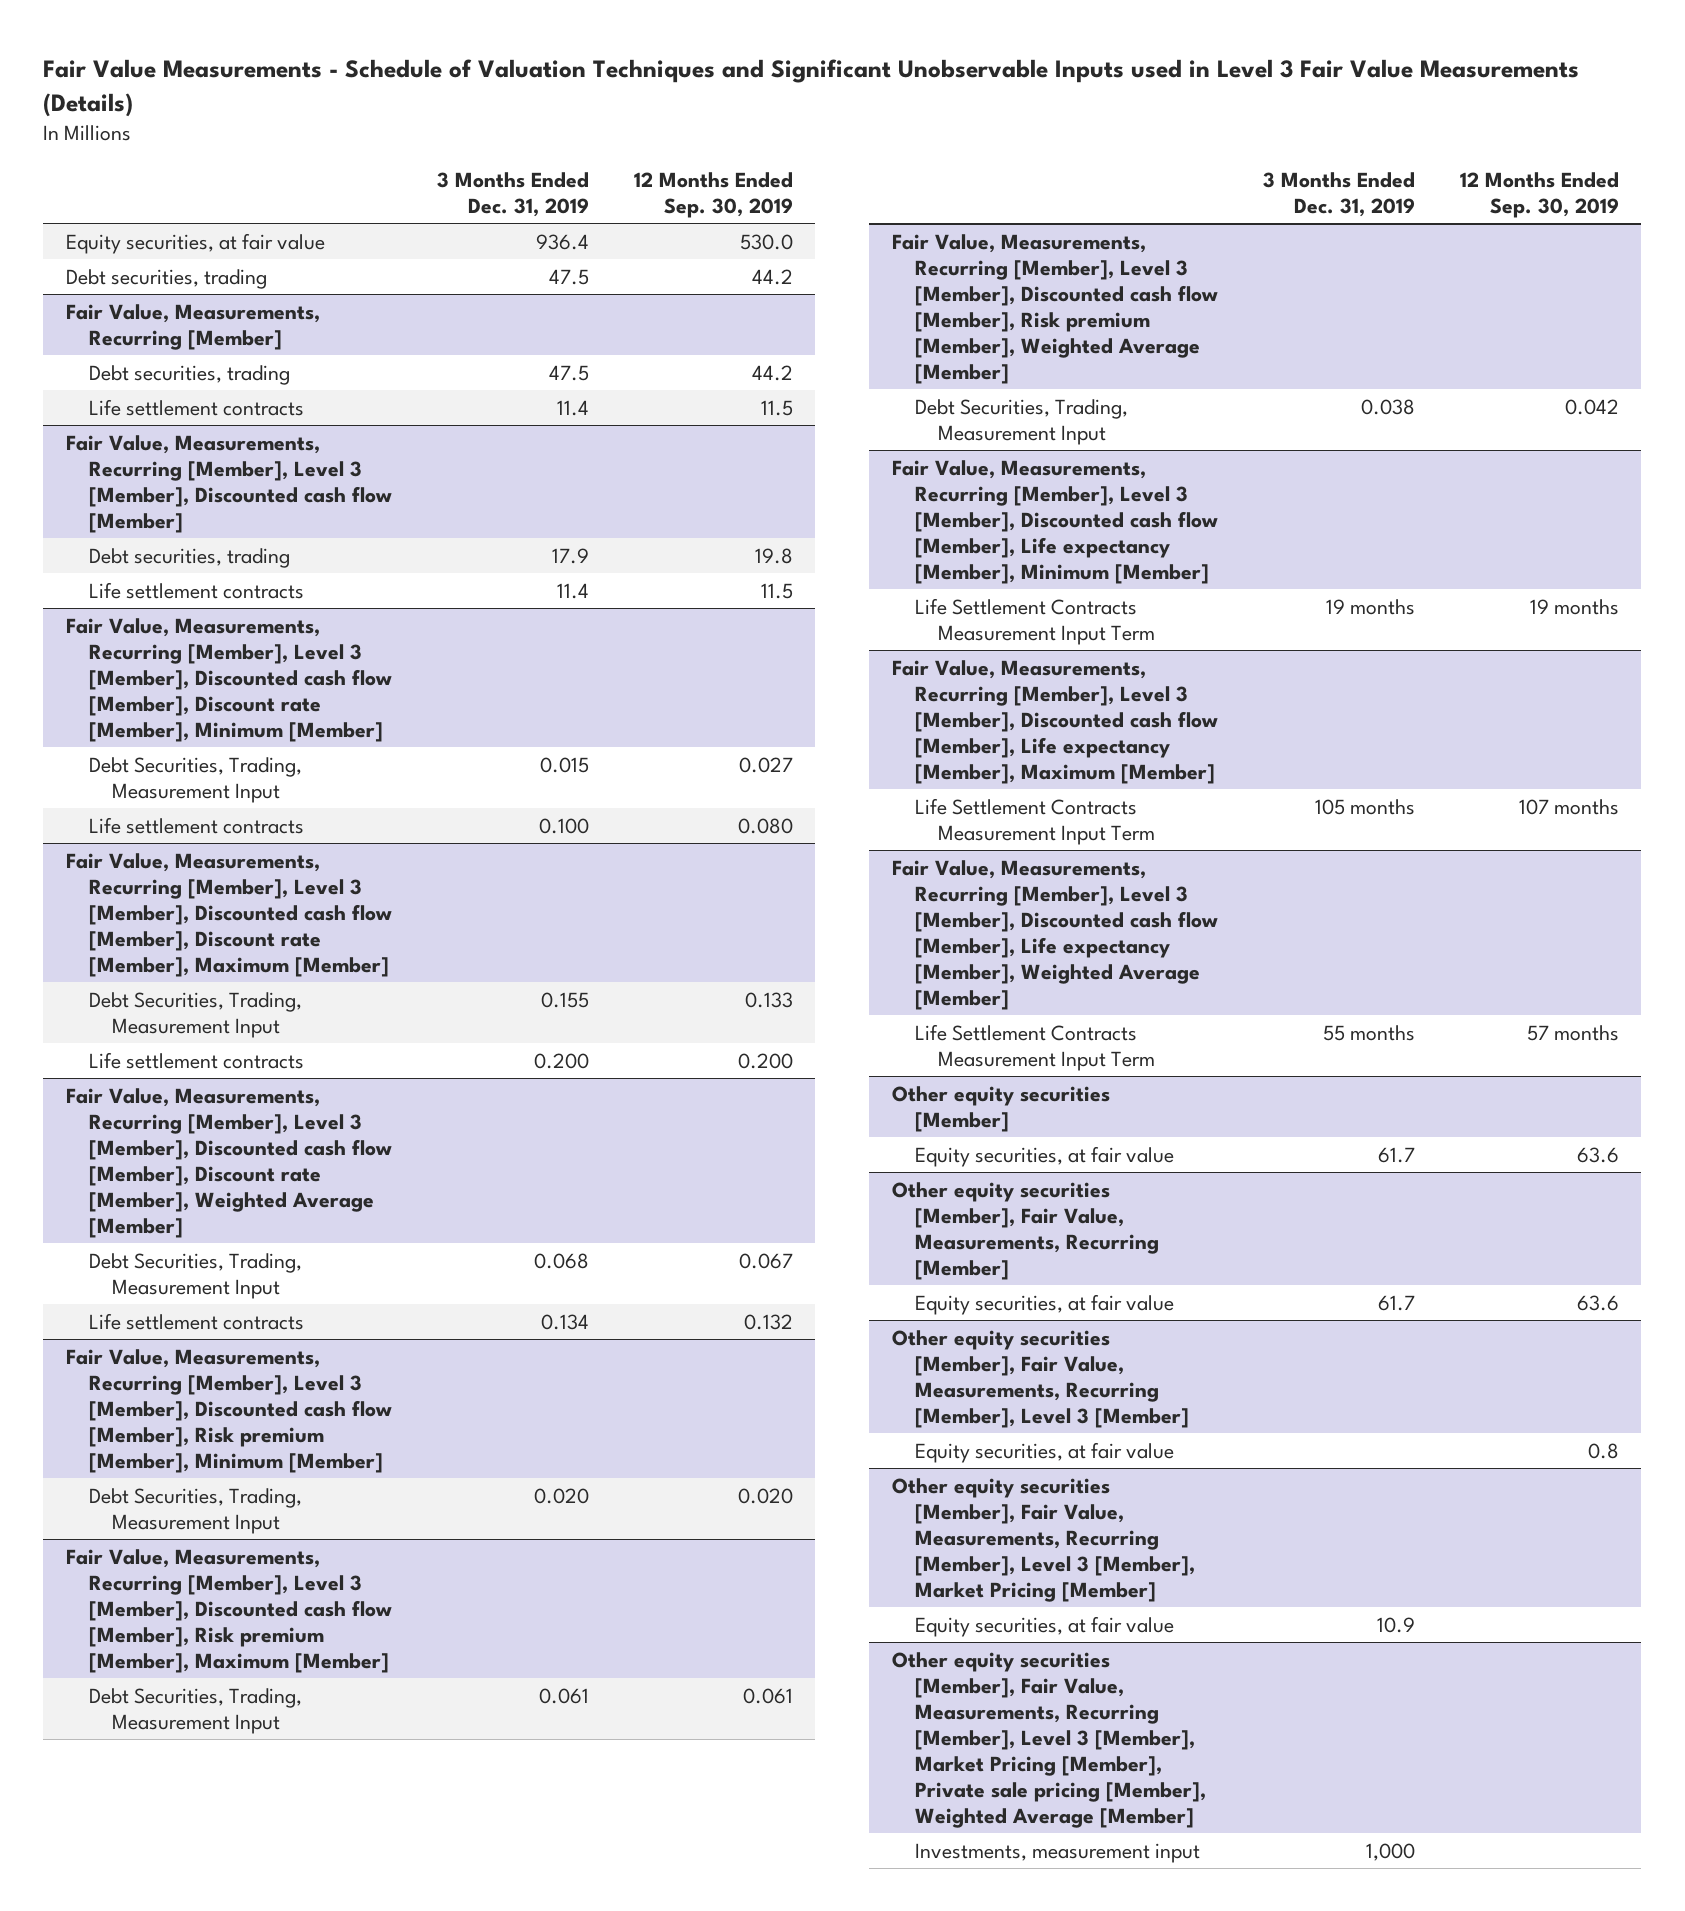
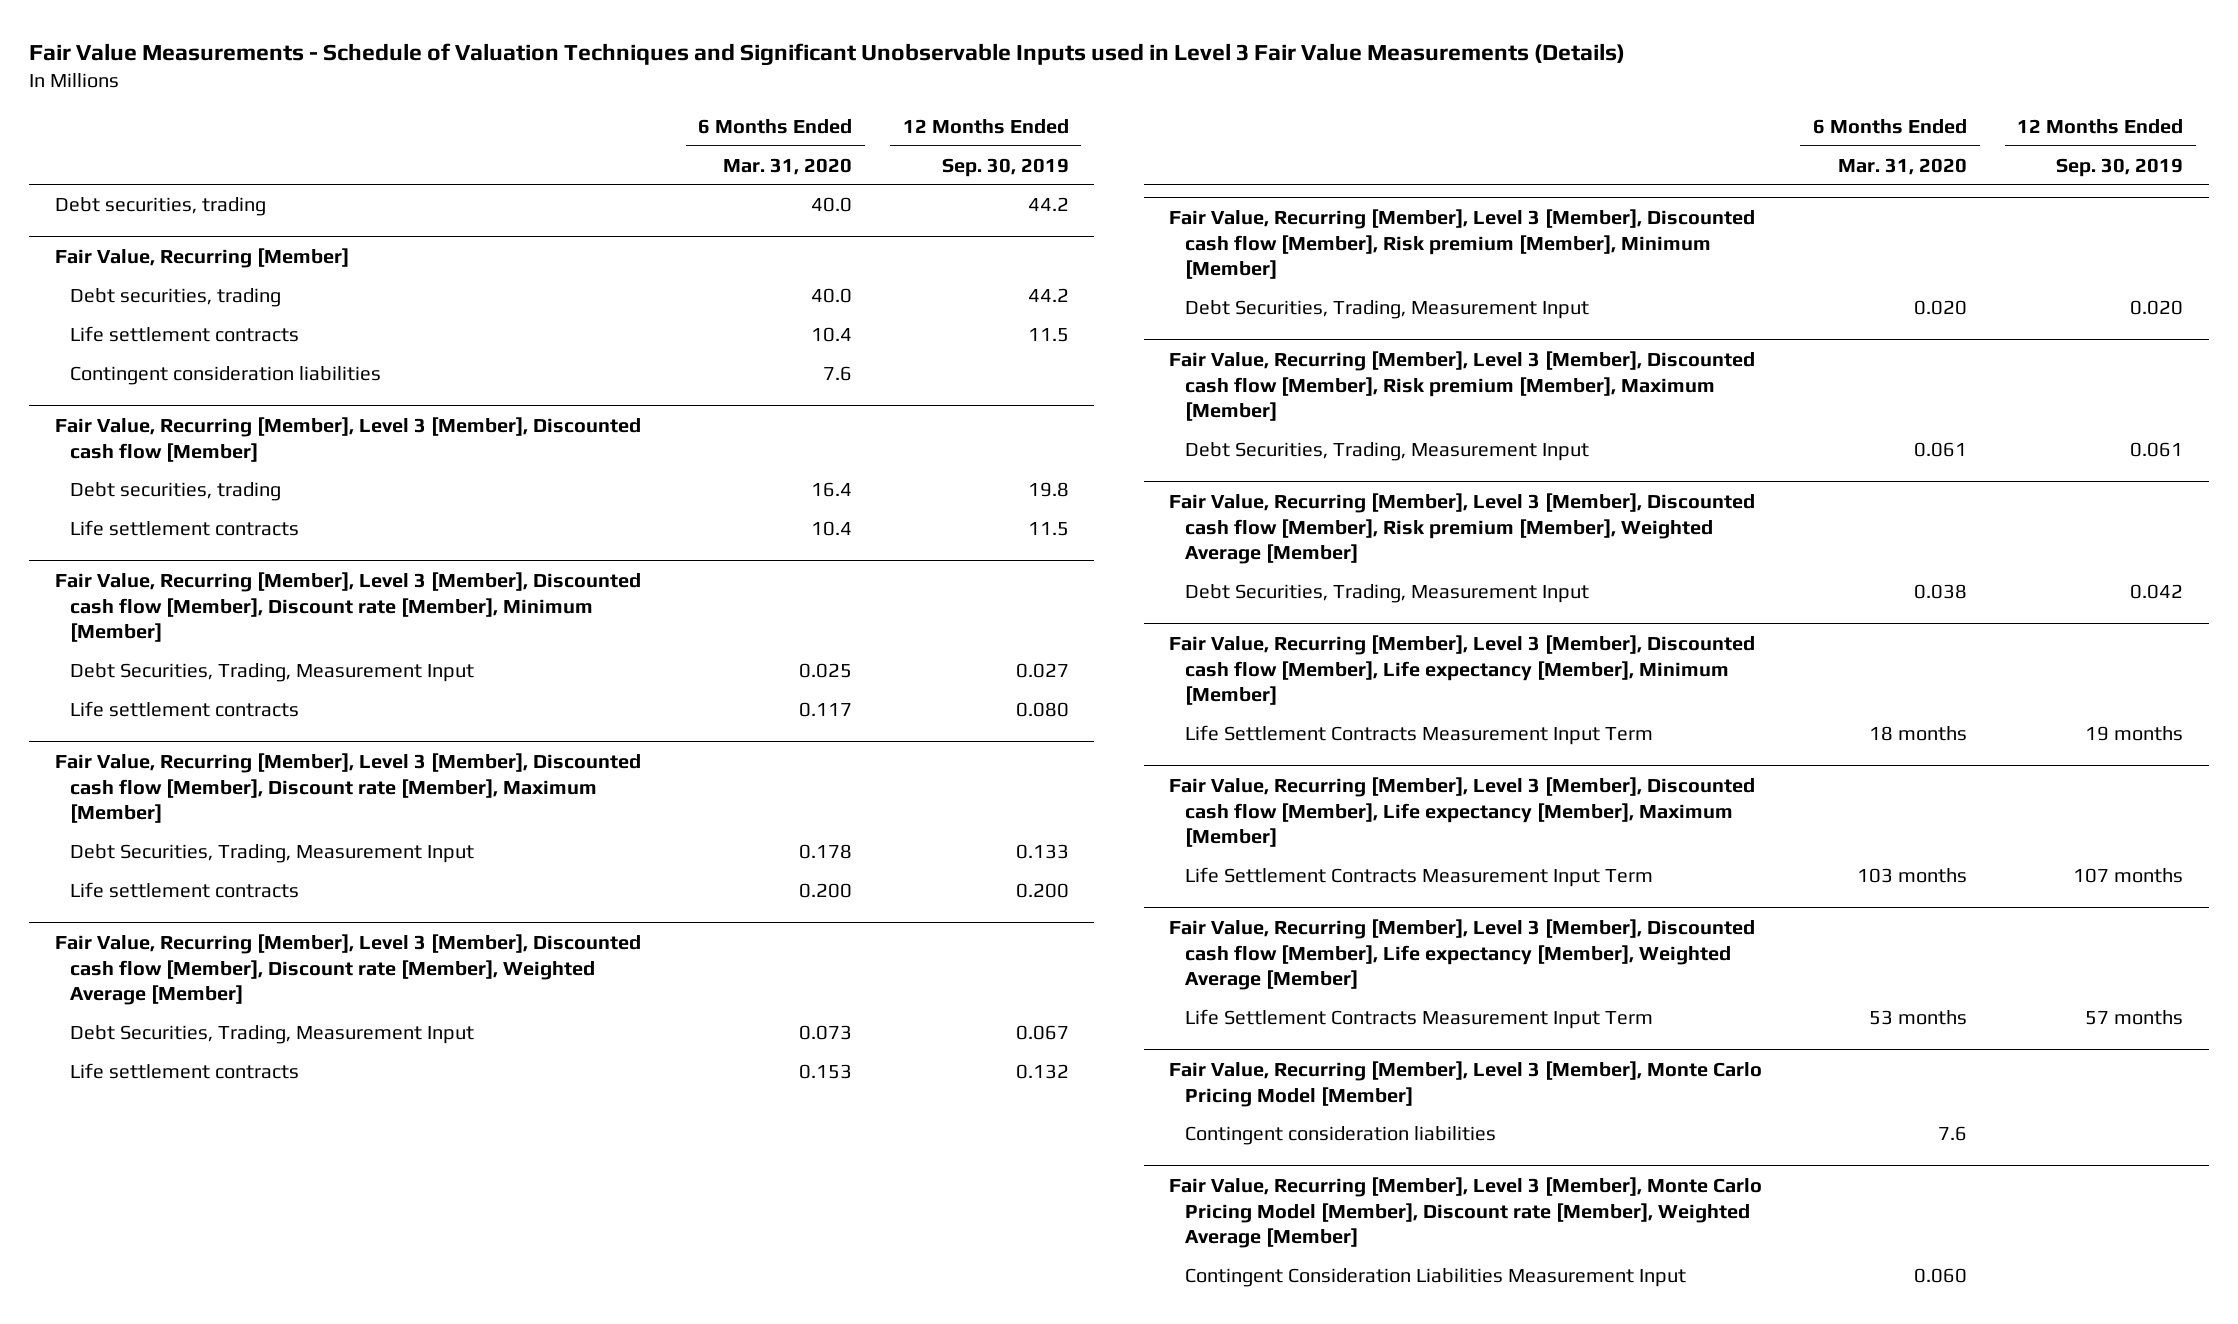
- | 3 Months Ended Dec. 31, 2019 | 12 Months Ended Sep. 30, 2019
+ | 6 Months Ended Mar. 31, 2020 | 12 Months Ended Sep. 30, 2019
- Equity securities, at fair value | 936.4 | 530.0
- Fair Value, Measurements, Recurring [Member]
+ Fair Value, Recurring [Member]
- Fair Value, Measurements, Recurring [Member], Level 3 [Member], Discounted cash flow [Member]
+ Contingent consideration liabilities | 7.6 |
+ Fair Value, Recurring [Member], Level 3 [Member], Discounted cash flow [Member]
- Fair Value, Measurements, Recurring [Member], Level 3 [Member], Discounted cash flow [Member], Discount rate [Member], Minimum [Member]
+ Fair Value, Recurring [Member], Level 3 [Member], Discounted cash flow [Member], Discount rate [Member], Minimum [Member]
- Fair Value, Measurements, Recurring [Member], Level 3 [Member], Discounted cash flow [Member], Discount rate [Member], Maximum [Member]
+ Fair Value, Recurring [Member], Level 3 [Member], Discounted cash flow [Member], Discount rate [Member], Maximum [Member]
- Fair Value, Measurements, Recurring [Member], Level 3 [Member], Discounted cash flow [Member], Discount rate [Member], Weighted Average [Member]
+ Fair Value, Recurring [Member], Level 3 [Member], Discounted cash flow [Member], Discount rate [Member], Weighted Average [Member]
- Fair Value, Measurements, Recurring [Member], Level 3 [Member], Discounted cash flow [Member], Risk premium [Member], Minimum [Member]
+ Fair Value, Recurring [Member], Level 3 [Member], Discounted cash flow [Member], Risk premium [Member], Minimum [Member]
- Fair Value, Measurements, Recurring [Member], Level 3 [Member], Discounted cash flow [Member], Risk premium [Member], Maximum [Member]
+ Fair Value, Recurring [Member], Level 3 [Member], Discounted cash flow [Member], Risk premium [Member], Maximum [Member]
- Fair Value, Measurements, Recurring [Member], Level 3 [Member], Discounted cash flow [Member], Risk premium [Member], Weighted Average [Member]
+ Fair Value, Recurring [Member], Level 3 [Member], Discounted cash flow [Member], Risk premium [Member], Weighted Average [Member]
- Fair Value, Measurements, Recurring [Member], Level 3 [Member], Discounted cash flow [Member], Life expectancy [Member], Minimum [Member]
+ Fair Value, Recurring [Member], Level 3 [Member], Discounted cash flow [Member], Life expectancy [Member], Minimum [Member]
- Fair Value, Measurements, Recurring [Member], Level 3 [Member], Discounted cash flow [Member], Life expectancy [Member], Maximum [Member]
+ Fair Value, Recurring [Member], Level 3 [Member], Discounted cash flow [Member], Life expectancy [Member], Maximum [Member]
- Fair Value, Measurements, Recurring [Member], Level 3 [Member], Discounted cash flow [Member], Life expectancy [Member], Weighted Average [Member]
+ Fair Value, Recurring [Member], Level 3 [Member], Discounted cash flow [Member], Life expectancy [Member], Weighted Average [Member]
- Other equity securities [Member]
- Equity securities, at fair value | 61.7 | 63.6
- Other equity securities [Member], Fair Value, Measurements, Recurring [Member]
- Equity securities, at fair value | 61.7 | 63.6
- Other equity securities [Member], Fair Value, Measurements, Recurring [Member], Level 3 [Member]
- Equity securities, at fair value | | 0.8
- Other equity securities [Member], Fair Value, Measurements, Recurring [Member], Level 3 [Member], Market Pricing [Member]
- Equity securities, at fair value | 10.9 |
- Other equity securities [Member], Fair Value, Measurements, Recurring [Member], Level 3 [Member], Market Pricing [Member], Private sale pricing [Member], Weighted Average [Member]
- Investments, measurement input | 1,000 |
+ Fair Value, Recurring [Member], Level 3 [Member], Monte Carlo Pricing Model [Member]
+ Contingent consideration liabilities | 7.6 |
+ Fair Value, Recurring [Member], Level 3 [Member], Monte Carlo Pricing Model [Member], Discount rate [Member], Weighted Average [Member]
+ Contingent Consideration Liabilities Measurement Input | 0.060 |

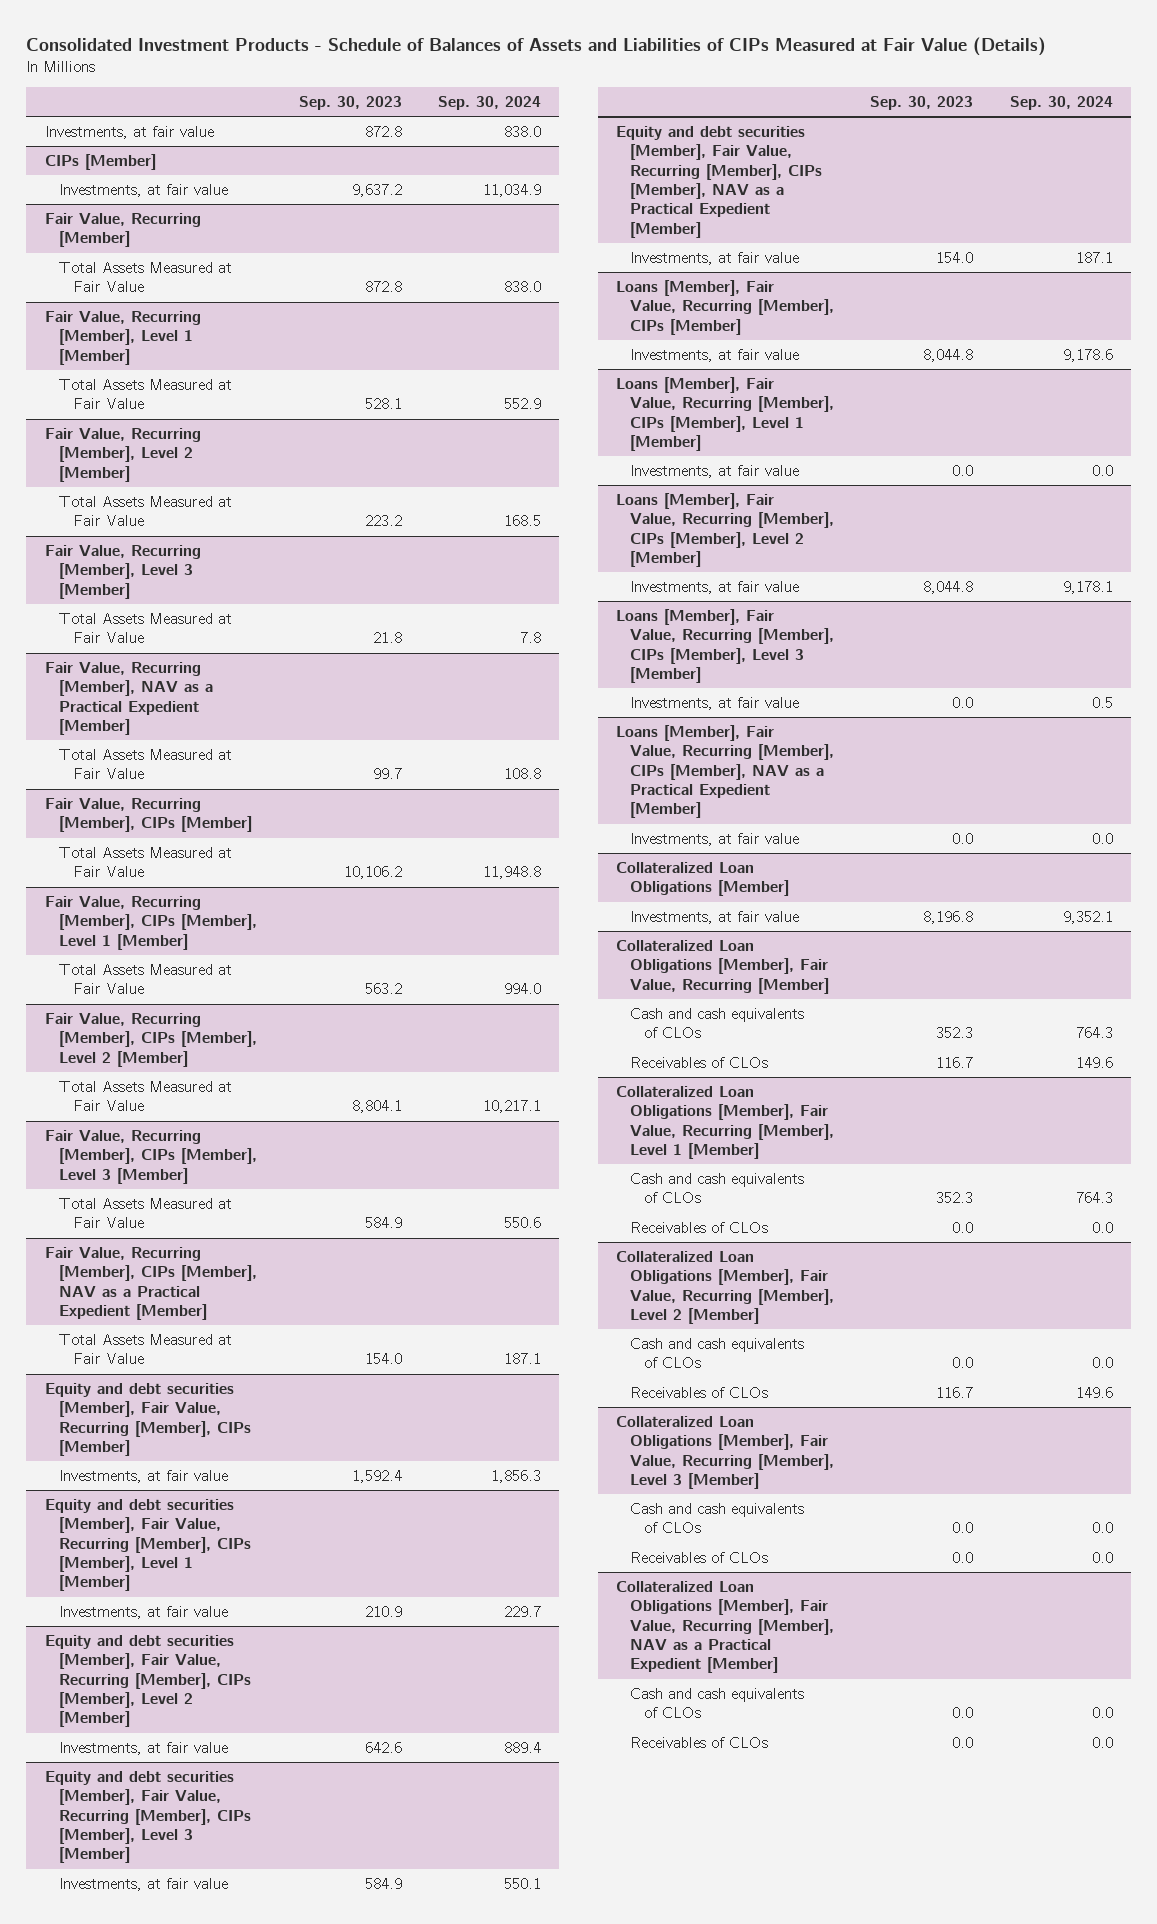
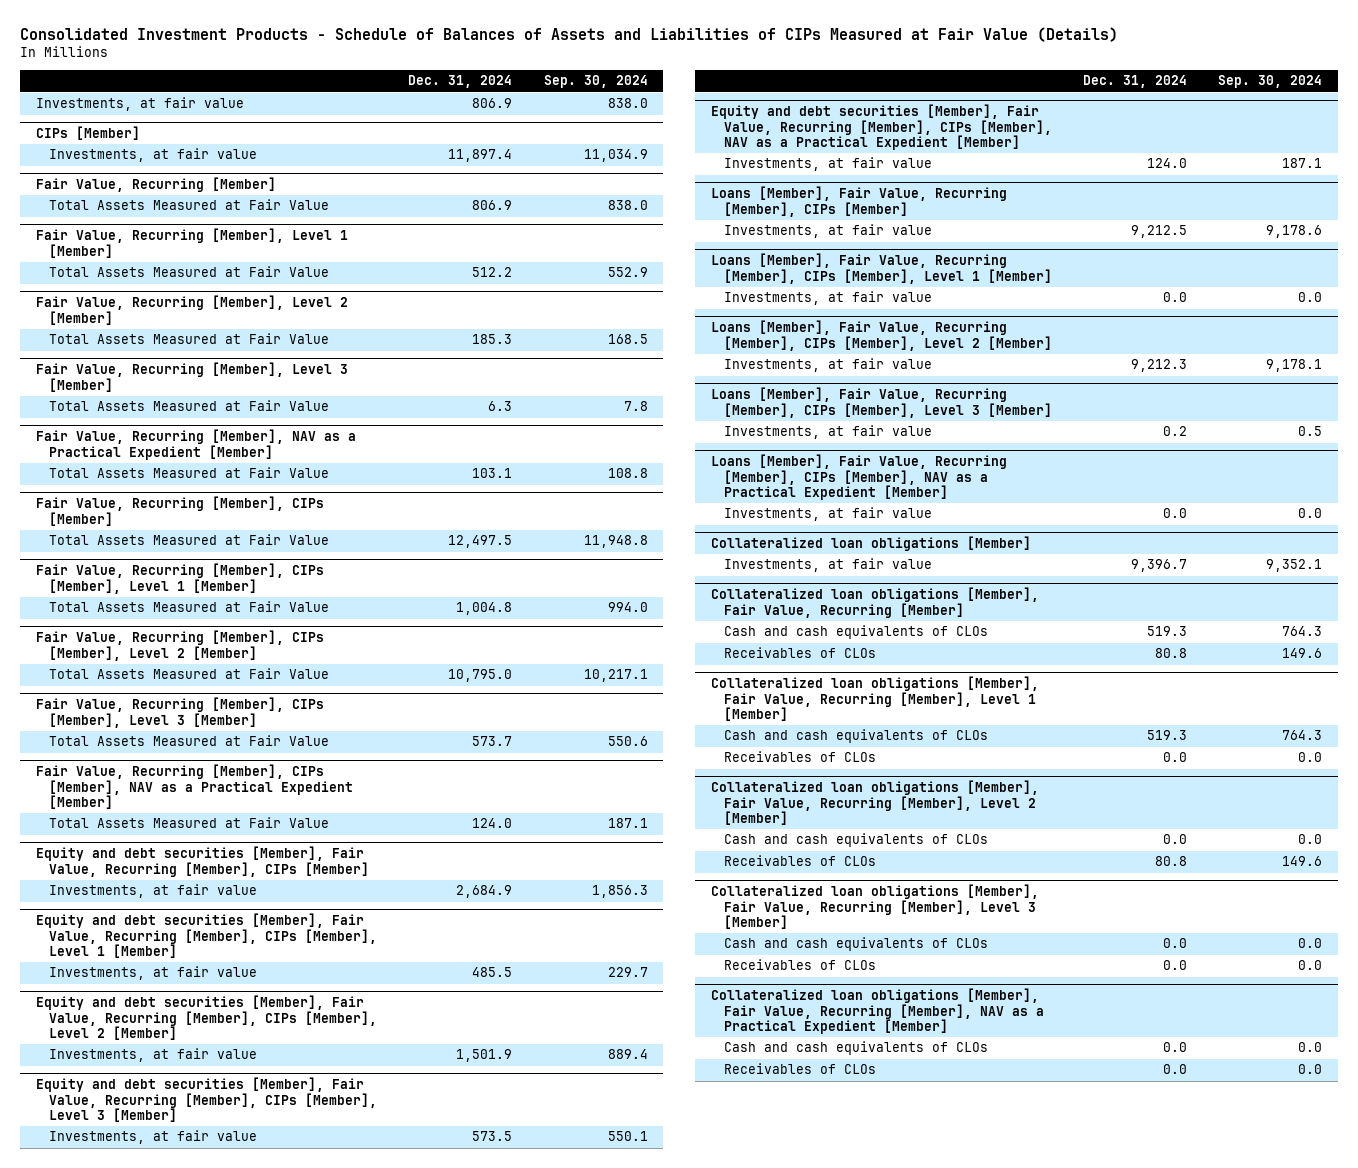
- | Sep. 30, 2023 | Sep. 30, 2024
+ | Dec. 31, 2024 | Sep. 30, 2024
- Collateralized Loan Obligations [Member]
+ Collateralized loan obligations [Member]
- Collateralized Loan Obligations [Member], Fair Value, Recurring [Member]
+ Collateralized loan obligations [Member], Fair Value, Recurring [Member]
- Collateralized Loan Obligations [Member], Fair Value, Recurring [Member], Level 1 [Member]
+ Collateralized loan obligations [Member], Fair Value, Recurring [Member], Level 1 [Member]
- Collateralized Loan Obligations [Member], Fair Value, Recurring [Member], Level 2 [Member]
+ Collateralized loan obligations [Member], Fair Value, Recurring [Member], Level 2 [Member]
- Collateralized Loan Obligations [Member], Fair Value, Recurring [Member], Level 3 [Member]
+ Collateralized loan obligations [Member], Fair Value, Recurring [Member], Level 3 [Member]
- Collateralized Loan Obligations [Member], Fair Value, Recurring [Member], NAV as a Practical Expedient [Member]
+ Collateralized loan obligations [Member], Fair Value, Recurring [Member], NAV as a Practical Expedient [Member]

